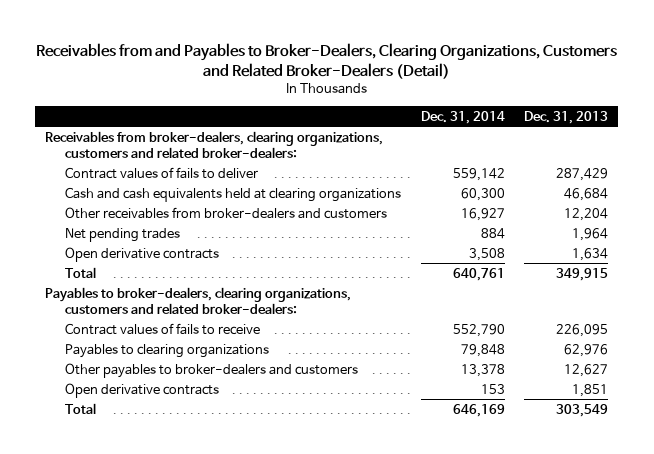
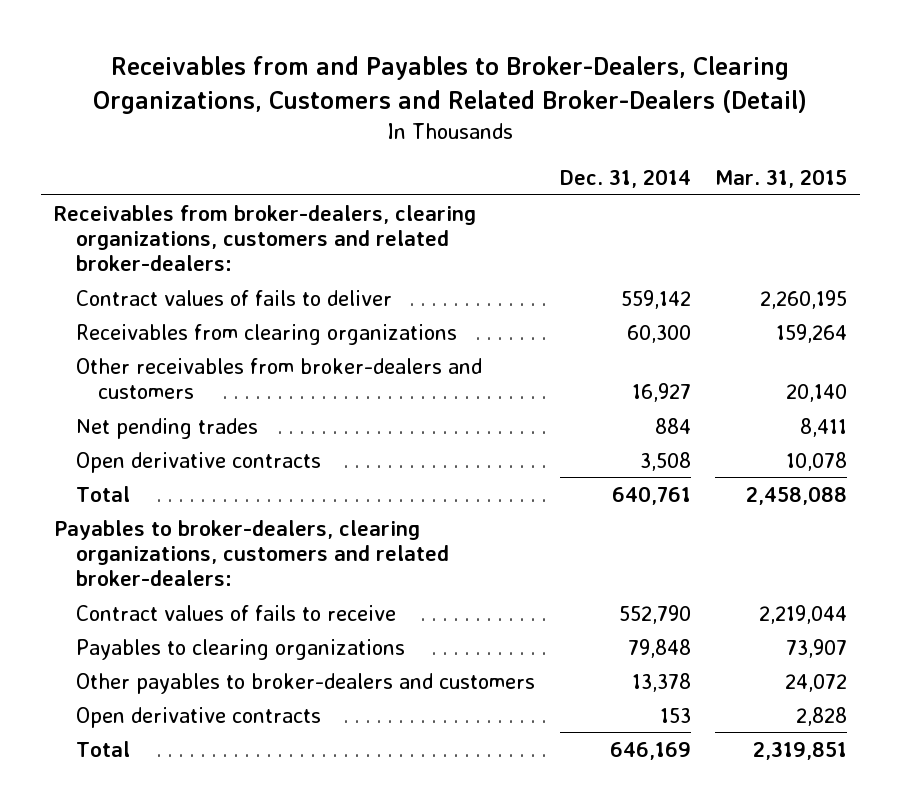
- | Dec. 31, 2014 | Dec. 31, 2013
+ | Dec. 31, 2014 | Mar. 31, 2015
- Cash and cash equivalents held at clearing organizations | 60,300 | 46,684
+ Receivables from clearing organizations | 60,300 | 159,264

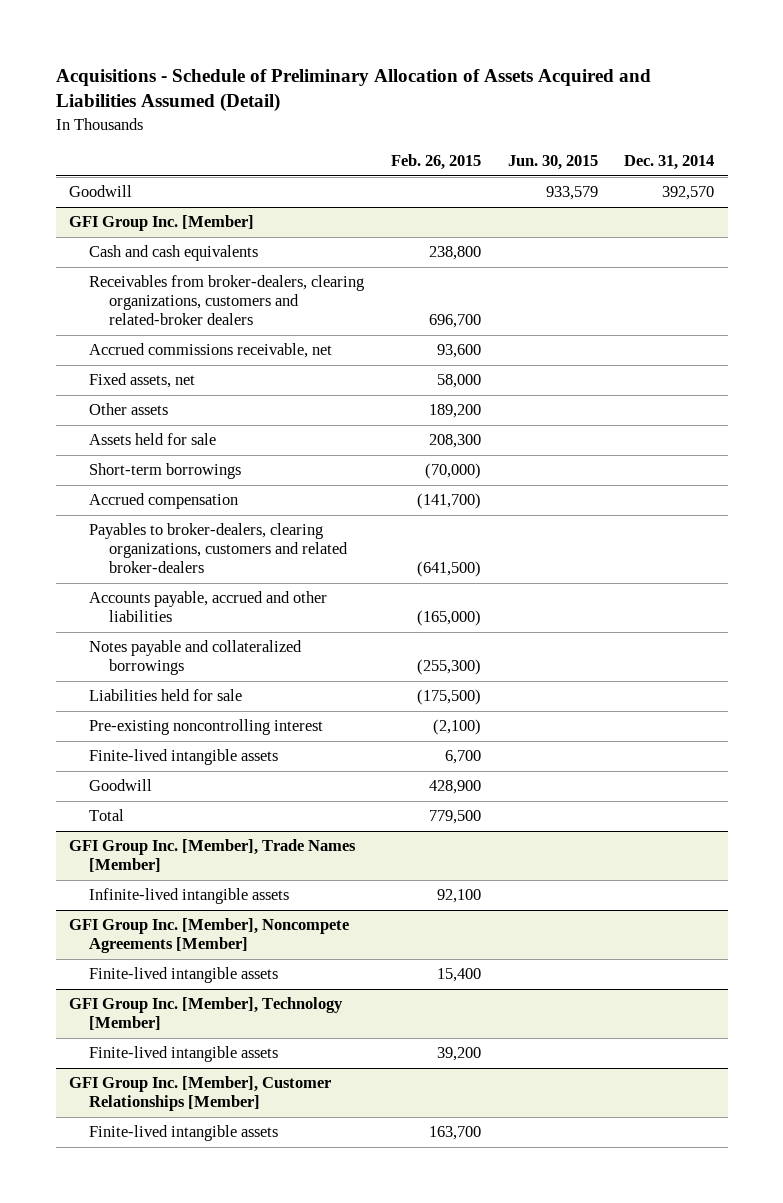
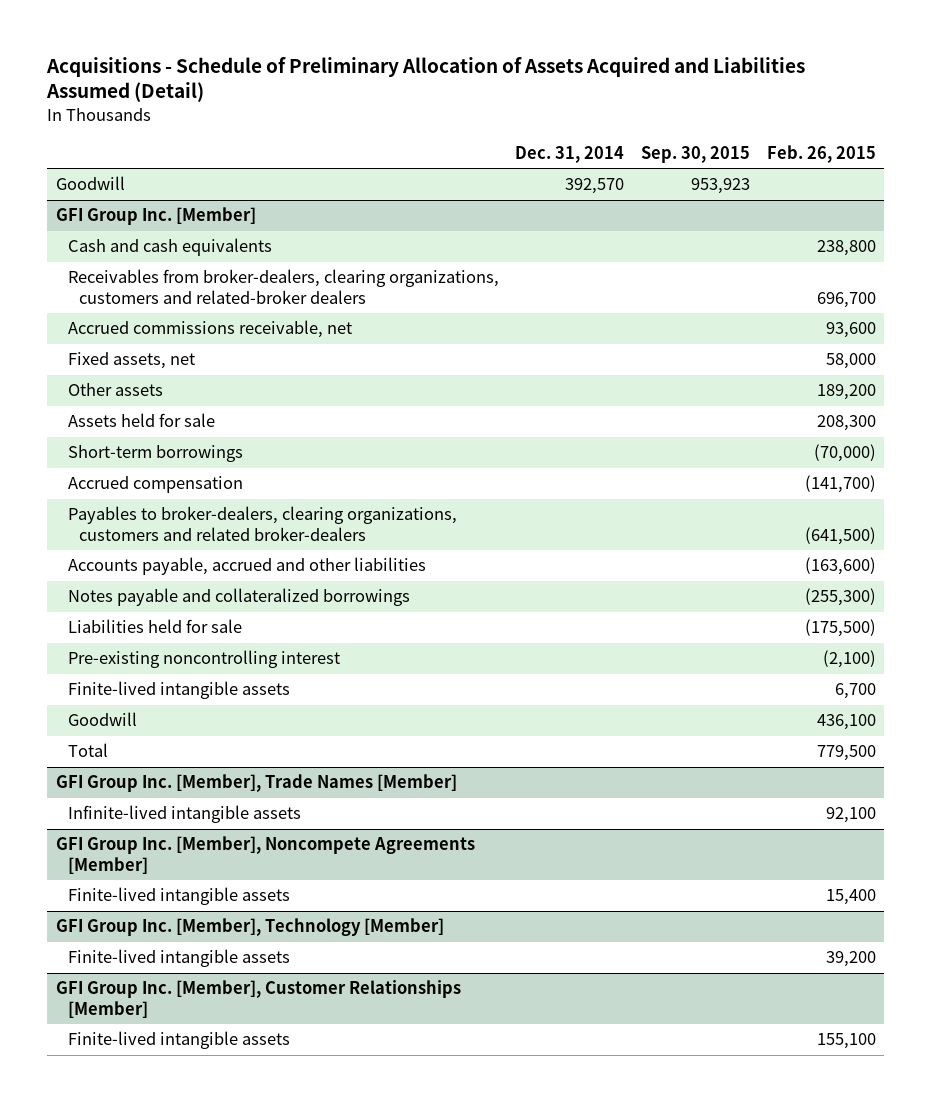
- | Feb. 26, 2015 | Jun. 30, 2015 | Dec. 31, 2014
+ | Dec. 31, 2014 | Sep. 30, 2015 | Feb. 26, 2015
@ GFI Group Inc. [Member]
- Accounts payable, accrued and other liabilities | (165,000) | |
+ Accounts payable, accrued and other liabilities | | | (163,600)
- Goodwill | 428,900 | |
+ Goodwill | | | 436,100
@ GFI Group Inc. [Member], Customer Relationships [Member]
- Finite-lived intangible assets | 163,700 | |
+ Finite-lived intangible assets | | | 155,100

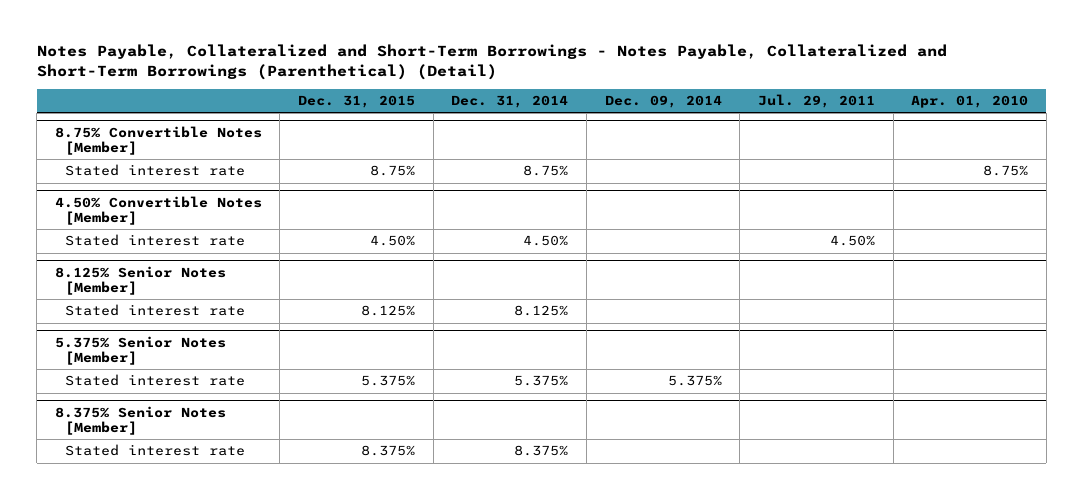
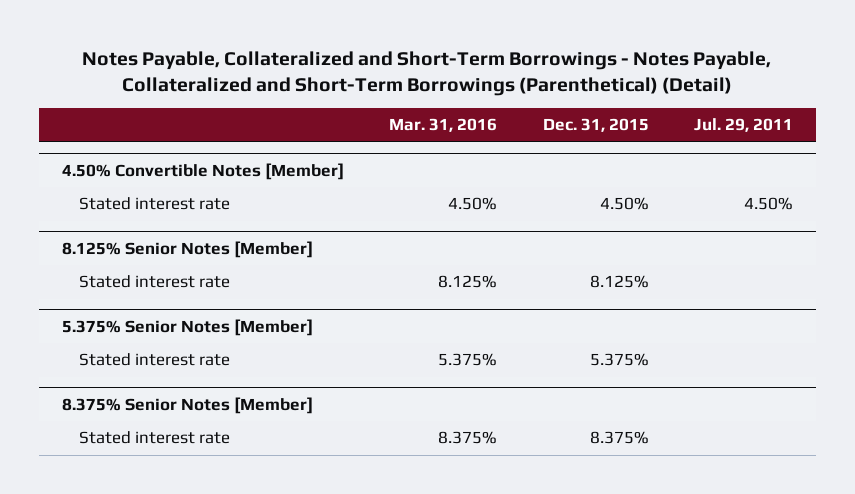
- | Dec. 31, 2015 | Dec. 31, 2014 | Dec. 09, 2014 | Jul. 29, 2011 | Apr. 01, 2010
+ | Mar. 31, 2016 | Dec. 31, 2015 | Jul. 29, 2011
- 8.75% Convertible Notes [Member]
- Stated interest rate | 8.75% | 8.75% | | | 8.75%

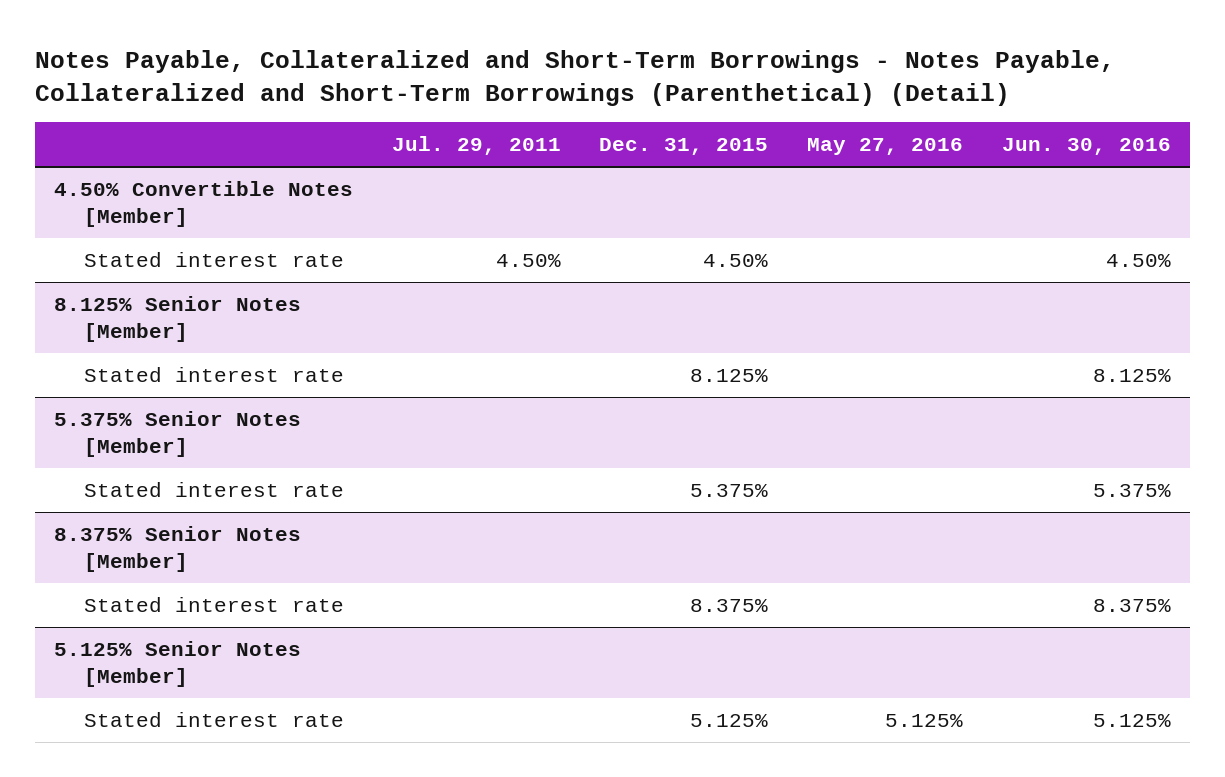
- | Mar. 31, 2016 | Dec. 31, 2015 | Jul. 29, 2011
+ | Jul. 29, 2011 | Dec. 31, 2015 | May 27, 2016 | Jun. 30, 2016
+ 5.125% Senior Notes [Member]
+ Stated interest rate | | 5.125% | 5.125% | 5.125%

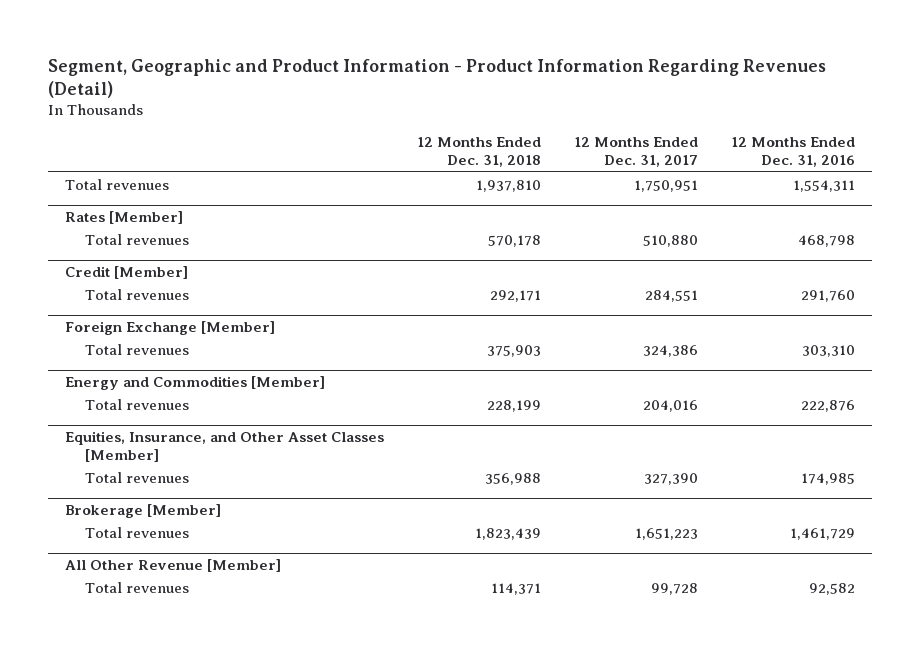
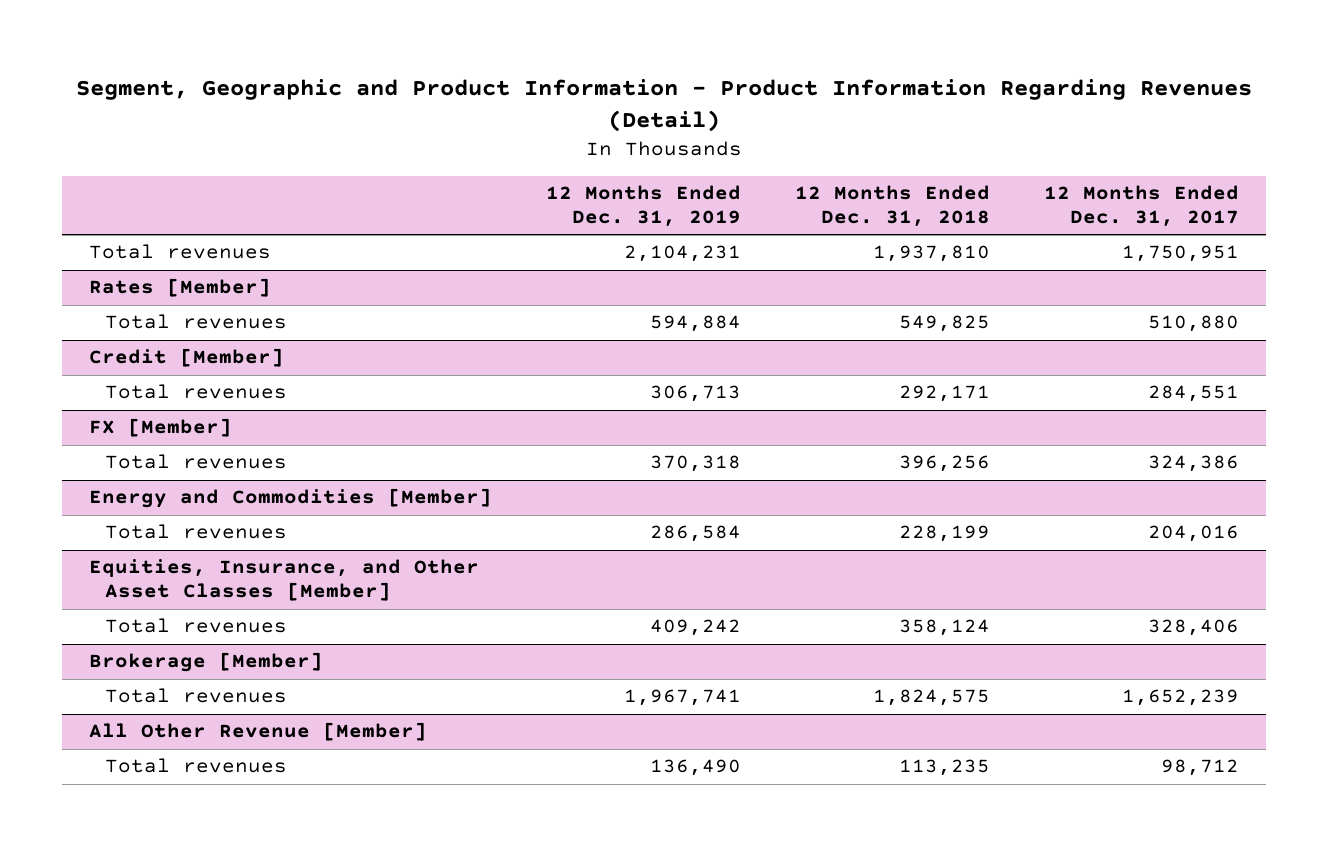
- | 12 Months Ended Dec. 31, 2018 | 12 Months Ended Dec. 31, 2017 | 12 Months Ended Dec. 31, 2016
+ | 12 Months Ended Dec. 31, 2019 | 12 Months Ended Dec. 31, 2018 | 12 Months Ended Dec. 31, 2017
@ Rates [Member]
- Total revenues | 570,178 | 510,880 | 468,798
+ Total revenues | 594,884 | 549,825 | 510,880
- Foreign Exchange [Member]
- Total revenues | 375,903 | 324,386 | 303,310
+ FX [Member]
+ Total revenues | 370,318 | 396,256 | 324,386
@ Equities, Insurance, and Other Asset Classes [Member]
- Total revenues | 356,988 | 327,390 | 174,985
+ Total revenues | 409,242 | 358,124 | 328,406
@ Brokerage [Member]
- Total revenues | 1,823,439 | 1,651,223 | 1,461,729
+ Total revenues | 1,967,741 | 1,824,575 | 1,652,239
@ All Other Revenue [Member]
- Total revenues | 114,371 | 99,728 | 92,582
+ Total revenues | 136,490 | 113,235 | 98,712

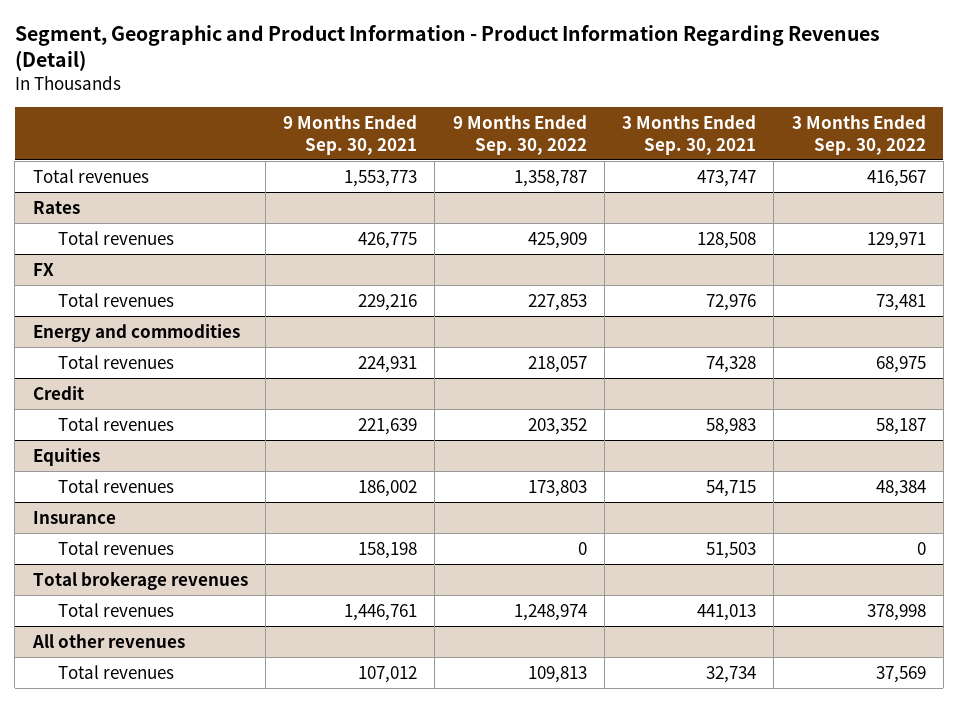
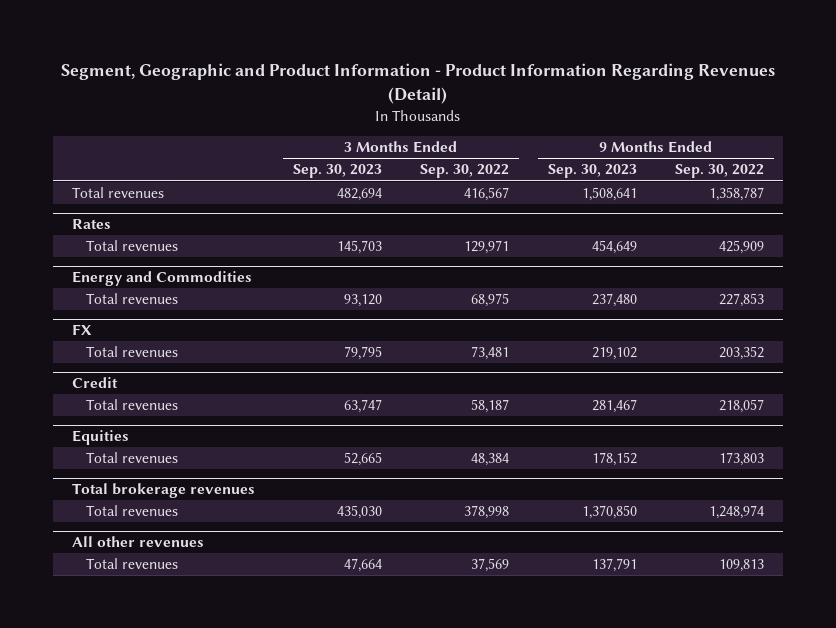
- | 9 Months Ended Sep. 30, 2021 | 9 Months Ended Sep. 30, 2022 | 3 Months Ended Sep. 30, 2021 | 3 Months Ended Sep. 30, 2022
+ | 3 Months Ended Sep. 30, 2023 | 3 Months Ended Sep. 30, 2022 | 9 Months Ended Sep. 30, 2023 | 9 Months Ended Sep. 30, 2022
+ Energy and Commodities
+ Total revenues | 93,120 | 68,975 | 237,480 | 227,853
@ FX
- Total revenues | 229,216 | 227,853 | 72,976 | 73,481
- Energy and commodities
- Total revenues | 224,931 | 218,057 | 74,328 | 68,975
@ FX
+ Total revenues | 79,795 | 73,481 | 219,102 | 203,352
@ Credit
- Total revenues | 221,639 | 203,352 | 58,983 | 58,187
+ Total revenues | 63,747 | 58,187 | 281,467 | 218,057
- Insurance
- Total revenues | 158,198 | 0 | 51,503 | 0

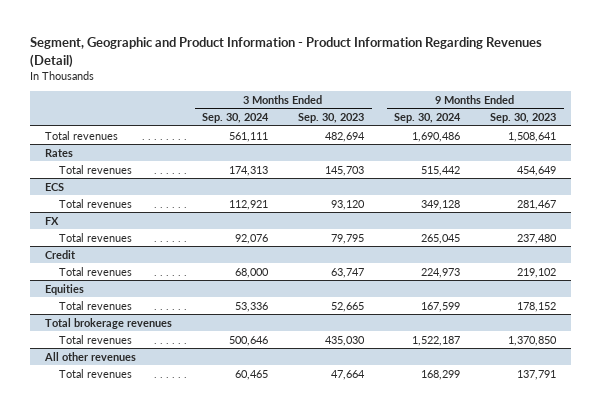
- | 3 Months Ended Sep. 30, 2023 | 3 Months Ended Sep. 30, 2022 | 9 Months Ended Sep. 30, 2023 | 9 Months Ended Sep. 30, 2022
+ | 3 Months Ended Sep. 30, 2024 | 3 Months Ended Sep. 30, 2023 | 9 Months Ended Sep. 30, 2024 | 9 Months Ended Sep. 30, 2023
- Energy and Commodities
- Total revenues | 93,120 | 68,975 | 237,480 | 227,853
+ ECS
+ Total revenues | 112,921 | 93,120 | 349,128 | 281,467
@ FX
- Total revenues | 79,795 | 73,481 | 219,102 | 203,352
+ Total revenues | 92,076 | 79,795 | 265,045 | 237,480
@ Credit
- Total revenues | 63,747 | 58,187 | 281,467 | 218,057
+ Total revenues | 68,000 | 63,747 | 224,973 | 219,102

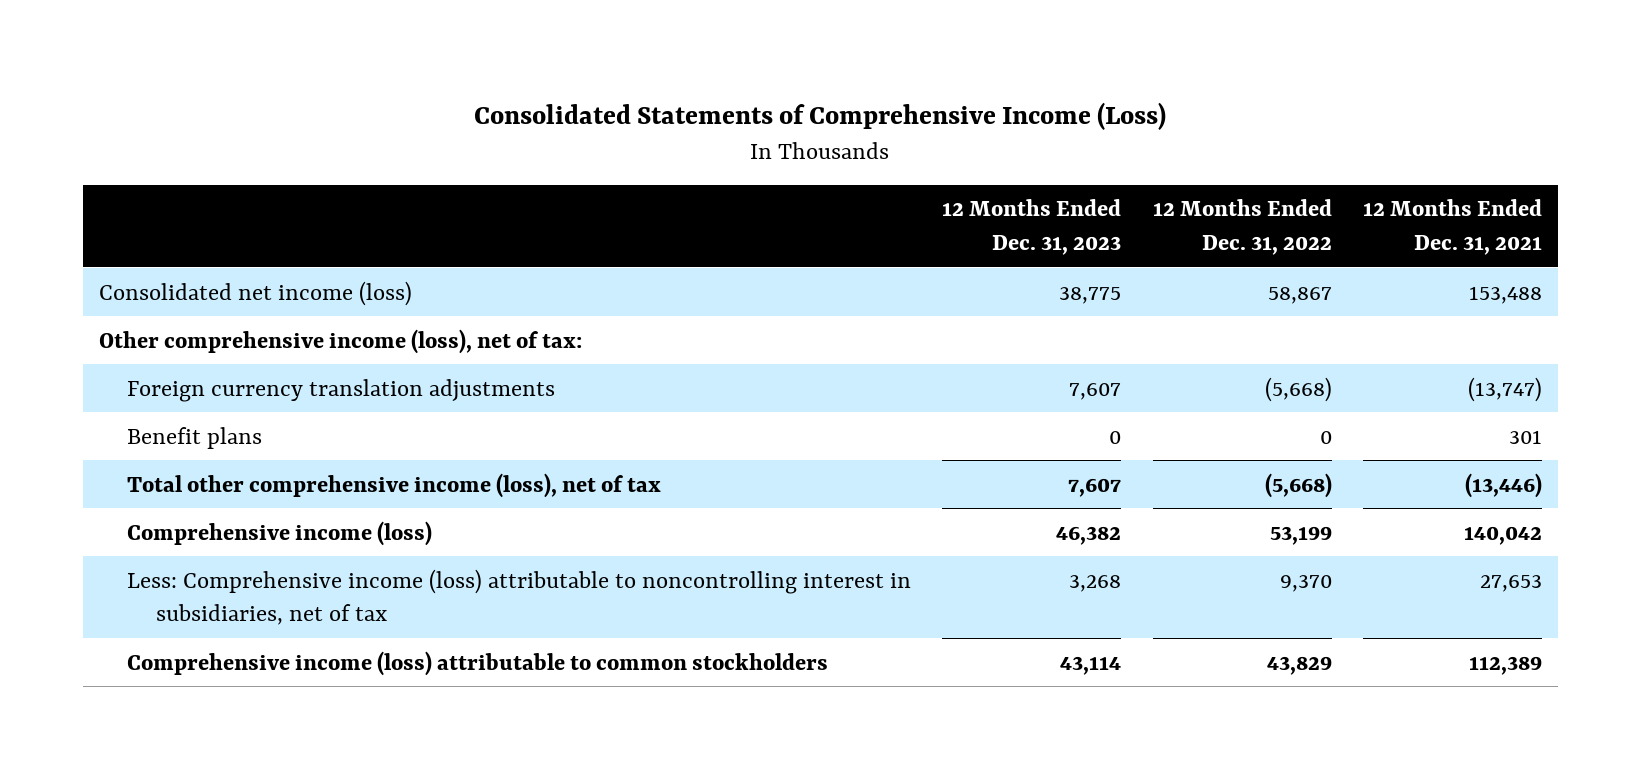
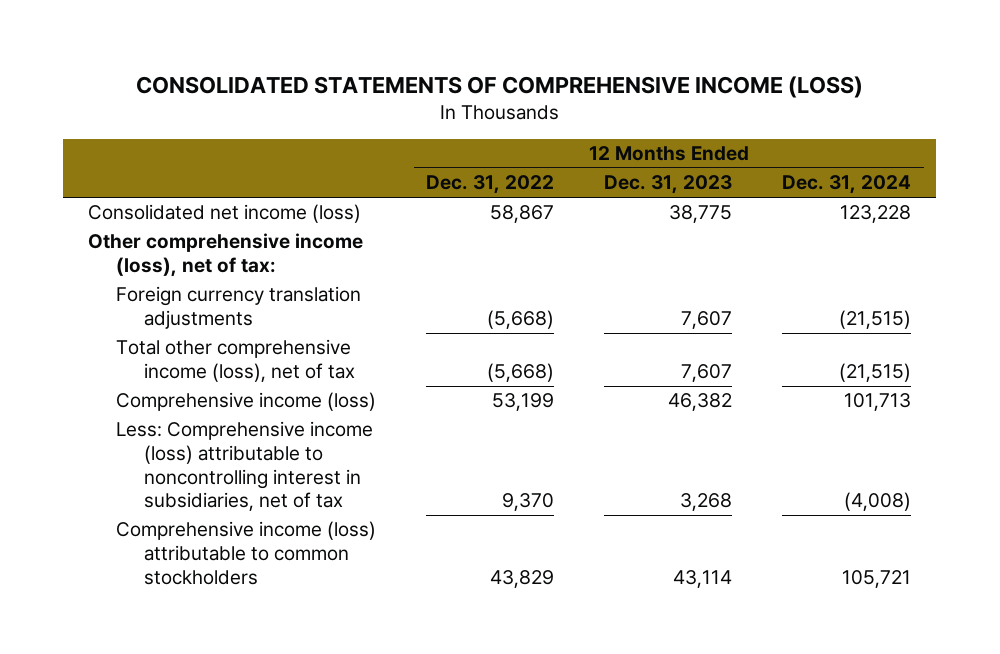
- Consolidated Statements of Comprehensive Income (Loss)
+ CONSOLIDATED STATEMENTS OF COMPREHENSIVE INCOME (LOSS)
- | 12 Months Ended Dec. 31, 2023 | 12 Months Ended Dec. 31, 2022 | 12 Months Ended Dec. 31, 2021
+ | 12 Months Ended Dec. 31, 2022 | 12 Months Ended Dec. 31, 2023 | 12 Months Ended Dec. 31, 2024
- Benefit plans | 0 | 0 | 301

